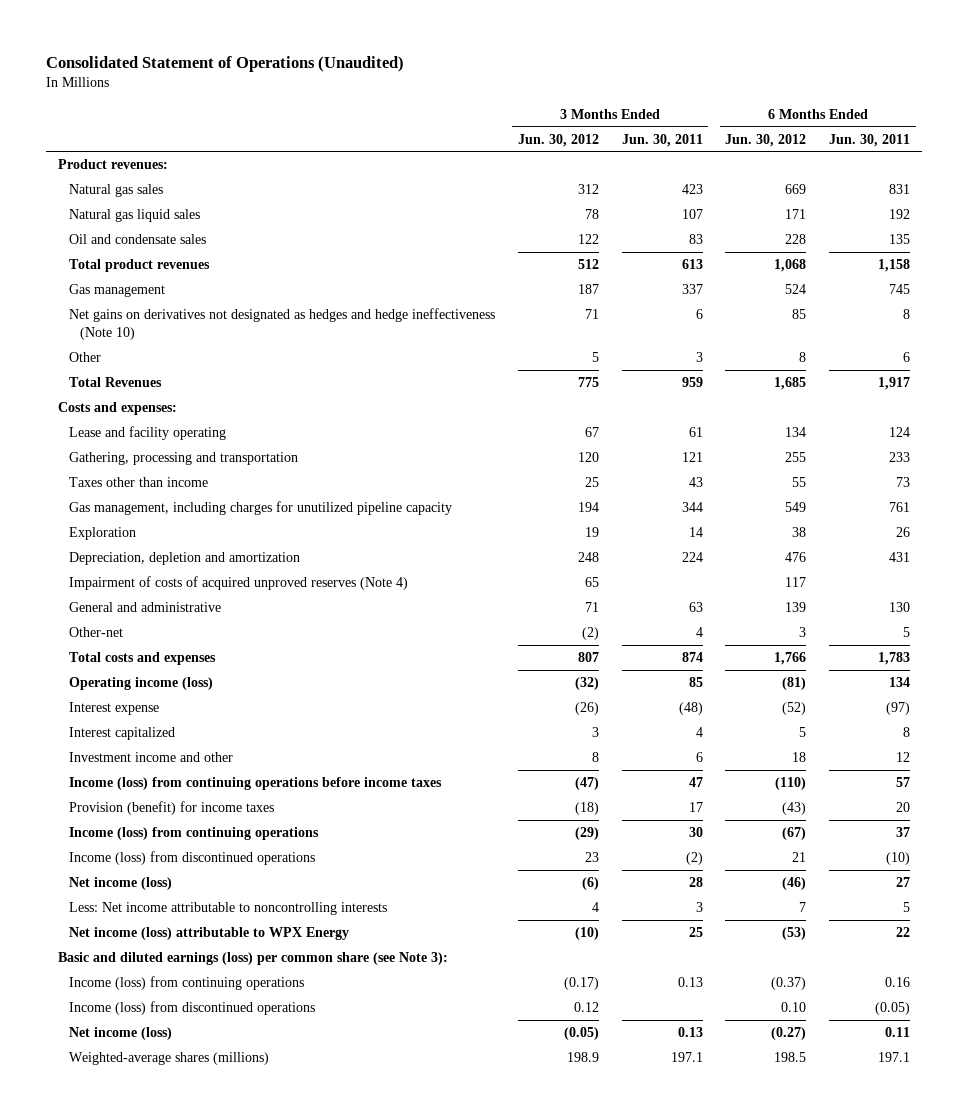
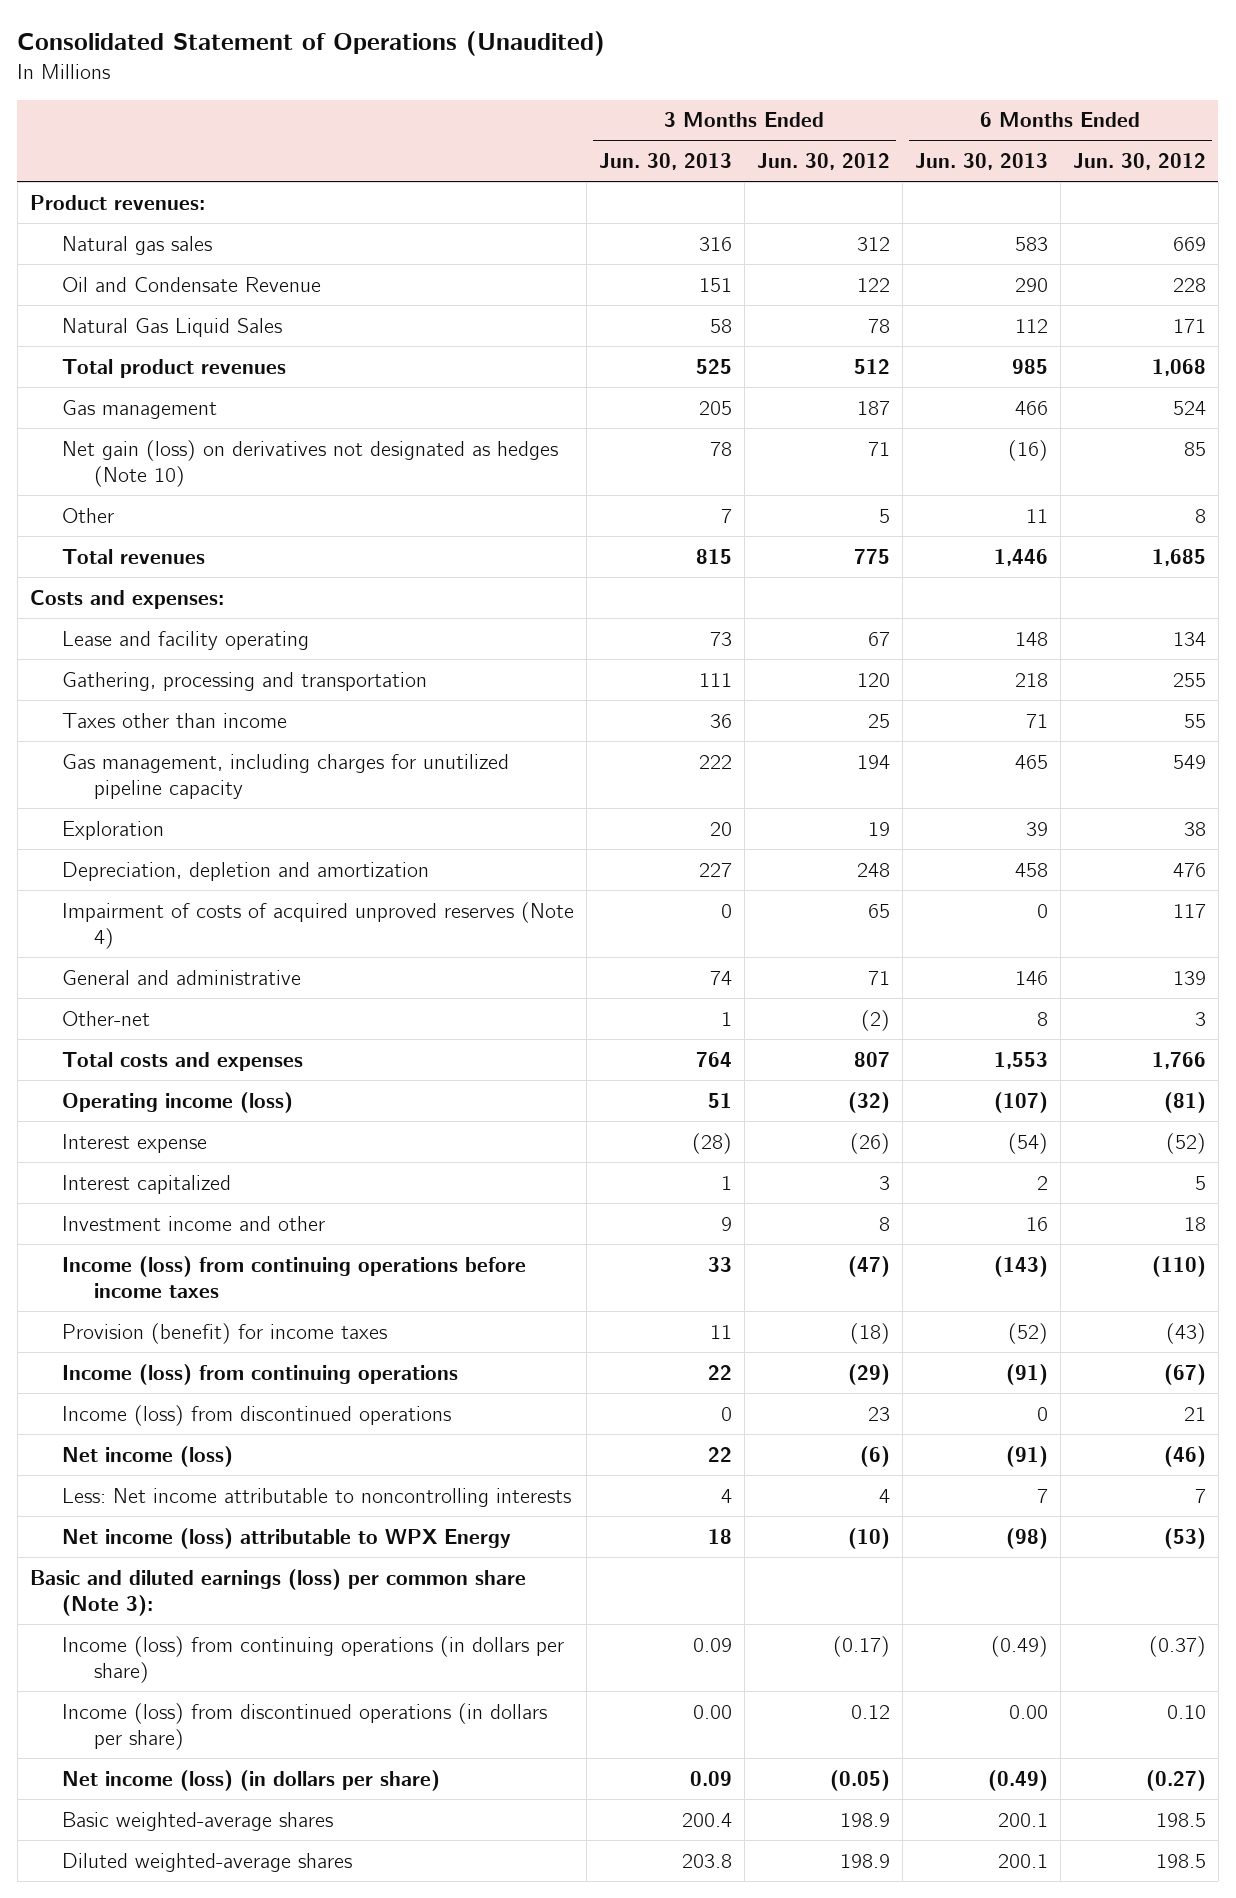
- | 3 Months Ended Jun. 30, 2012 | 3 Months Ended Jun. 30, 2011 | 6 Months Ended Jun. 30, 2012 | 6 Months Ended Jun. 30, 2011
+ | 3 Months Ended Jun. 30, 2013 | 3 Months Ended Jun. 30, 2012 | 6 Months Ended Jun. 30, 2013 | 6 Months Ended Jun. 30, 2012
- Natural gas liquid sales | 78 | 107 | 171 | 192
- Oil and condensate sales | 122 | 83 | 228 | 135
+ Oil and Condensate Revenue | 151 | 122 | 290 | 228
+ Natural Gas Liquid Sales | 58 | 78 | 112 | 171
- Net gains on derivatives not designated as hedges and hedge ineffectiveness (Note 10) | 71 | 6 | 85 | 8
+ Net gain (loss) on derivatives not designated as hedges (Note 10) | 78 | 71 | (16) | 85
- Total Revenues | 775 | 959 | 1,685 | 1,917
+ Total revenues | 815 | 775 | 1,446 | 1,685
- Basic and diluted earnings (loss) per common share (see Note 3):
- Income (loss) from continuing operations | (0.17) | 0.13 | (0.37) | 0.16
- Income (loss) from discontinued operations | 0.12 | | 0.10 | (0.05)
- Net income (loss) | (0.05) | 0.13 | (0.27) | 0.11
- Weighted-average shares (millions) | 198.9 | 197.1 | 198.5 | 197.1
+ Basic and diluted earnings (loss) per common share (Note 3):
+ Income (loss) from continuing operations (in dollars per share) | 0.09 | (0.17) | (0.49) | (0.37)
+ Income (loss) from discontinued operations (in dollars per share) | 0.00 | 0.12 | 0.00 | 0.10
+ Net income (loss) (in dollars per share) | 0.09 | (0.05) | (0.49) | (0.27)
+ Basic weighted-average shares | 200.4 | 198.9 | 200.1 | 198.5
+ Diluted weighted-average shares | 203.8 | 198.9 | 200.1 | 198.5

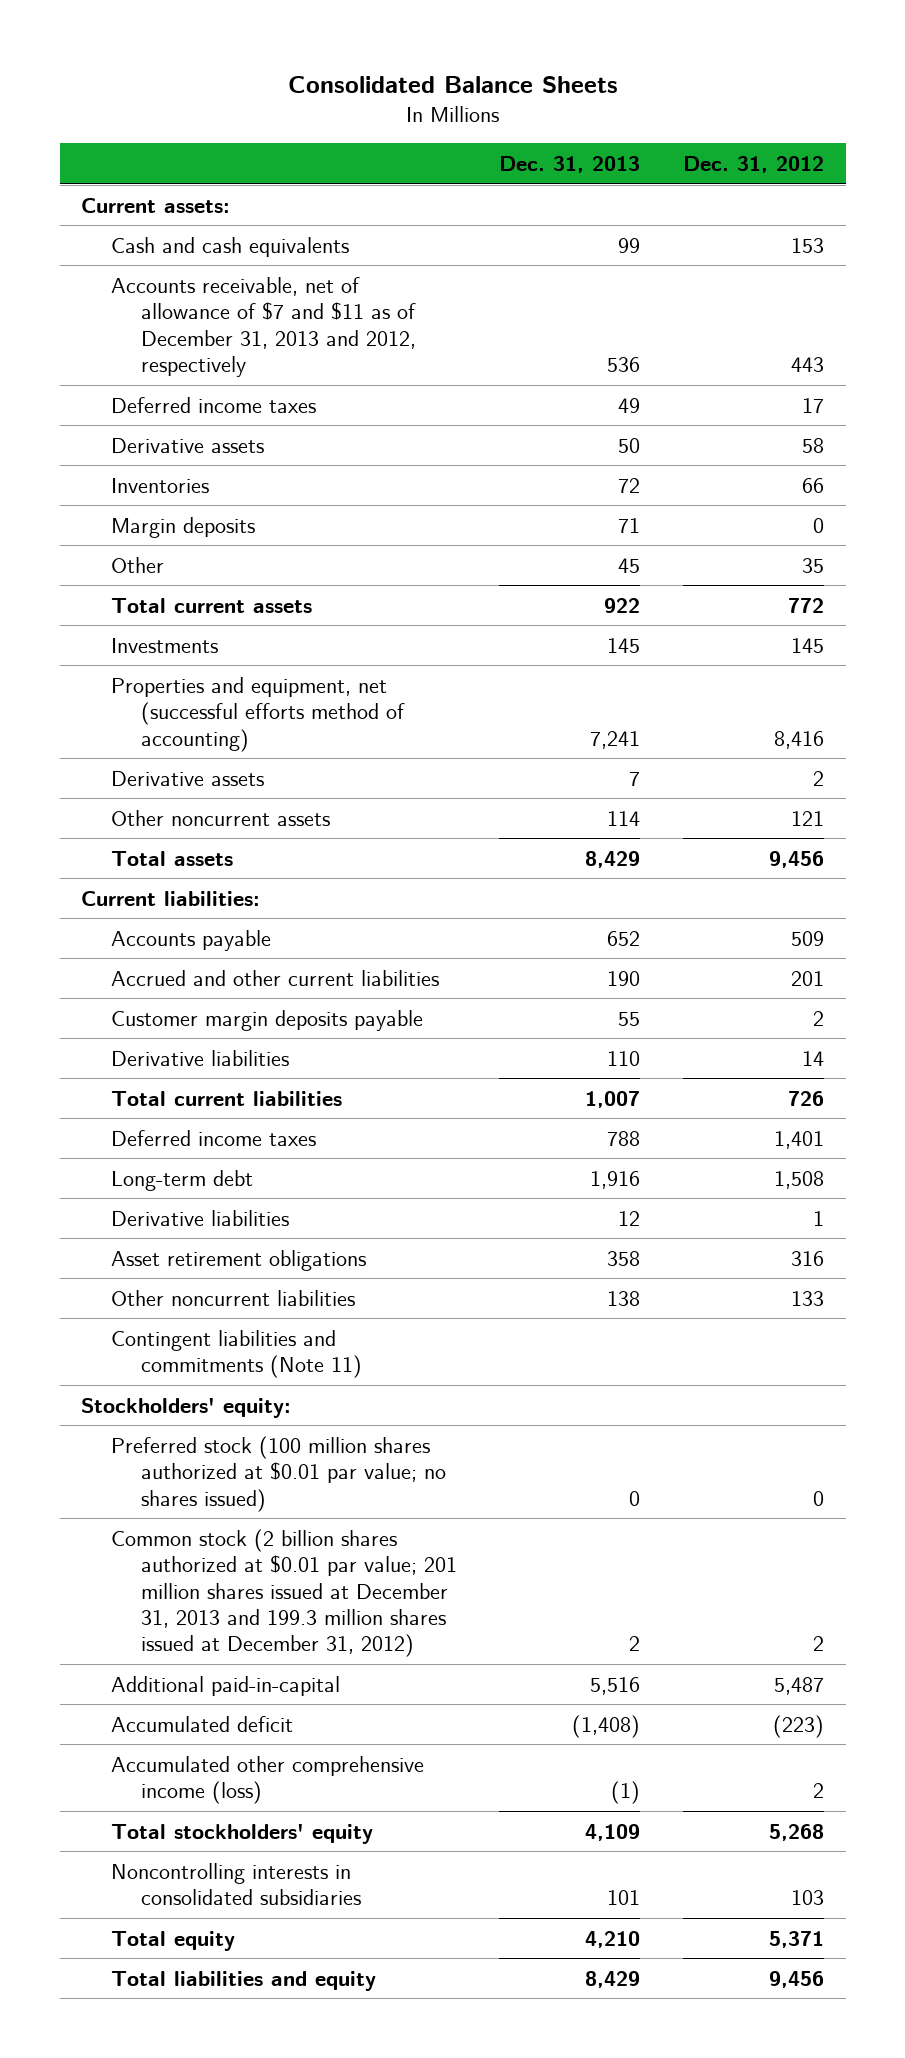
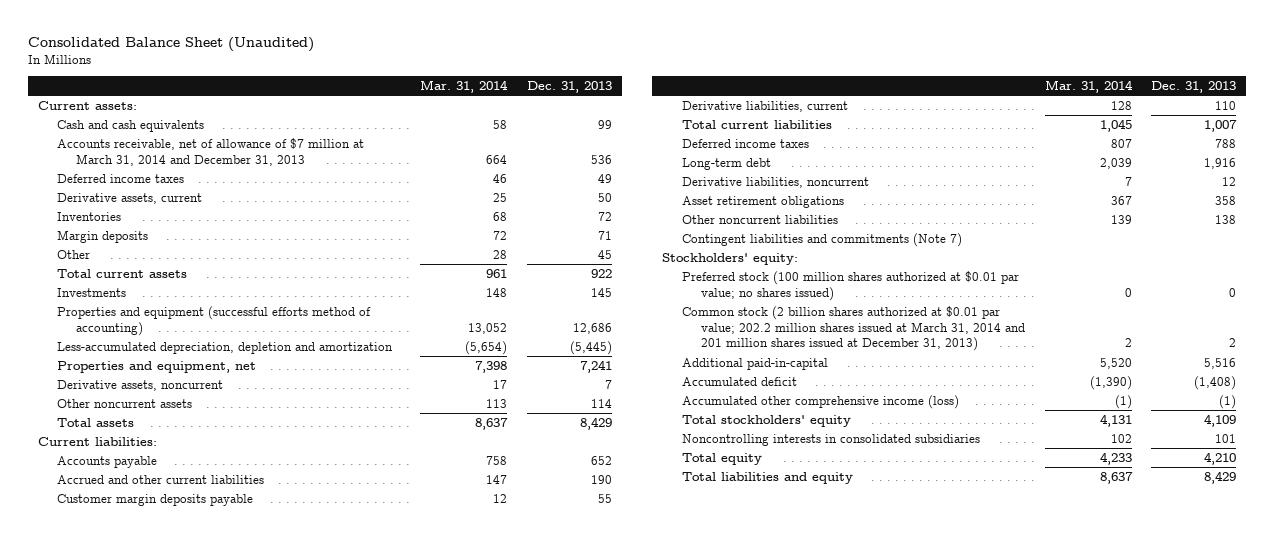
- Consolidated Balance Sheets
+ Consolidated Balance Sheet (Unaudited)
- | Dec. 31, 2013 | Dec. 31, 2012
+ | Mar. 31, 2014 | Dec. 31, 2013
- Accounts receivable, net of allowance of $7 and $11 as of December 31, 2013 and 2012, respectively | 536 | 443
+ Accounts receivable, net of allowance of $7 million at March 31, 2014 and December 31, 2013 | 664 | 536
- Derivative assets | 50 | 58
+ Derivative assets, current | 25 | 50
- Properties and equipment, net (successful efforts method of accounting) | 7,241 | 8,416
- Derivative assets | 7 | 2
+ Properties and equipment (successful efforts method of accounting) | 13,052 | 12,686
+ Less-accumulated depreciation, depletion and amortization | (5,654) | (5,445)
+ Properties and equipment, net | 7,398 | 7,241
+ Derivative assets, noncurrent | 17 | 7
- Derivative liabilities | 110 | 14
+ Derivative liabilities, current | 128 | 110
- Derivative liabilities | 12 | 1
+ Derivative liabilities, noncurrent | 7 | 12
- Contingent liabilities and commitments (Note 11)
+ Contingent liabilities and commitments (Note 7)
- Common stock (2 billion shares authorized at $0.01 par value; 201 million shares issued at December 31, 2013 and 199.3 million shares issued at December 31, 2012) | 2 | 2
+ Common stock (2 billion shares authorized at $0.01 par value; 202.2 million shares issued at March 31, 2014 and 201 million shares issued at December 31, 2013) | 2 | 2

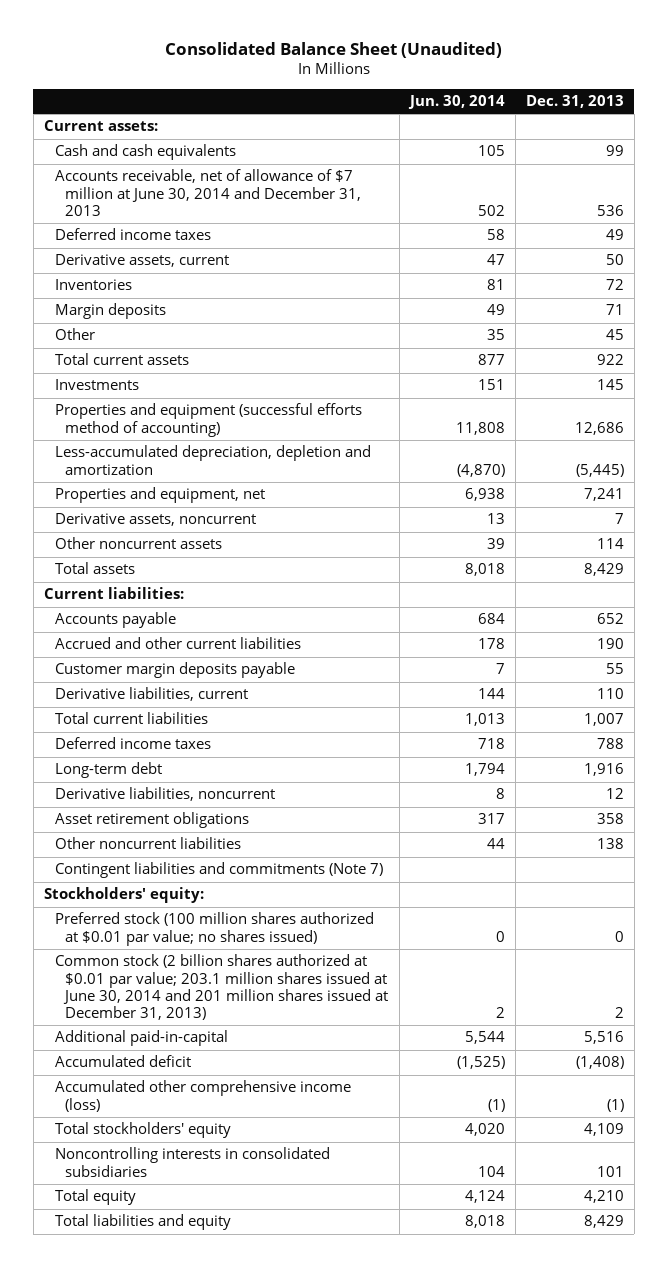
- | Mar. 31, 2014 | Dec. 31, 2013
+ | Jun. 30, 2014 | Dec. 31, 2013
- Accounts receivable, net of allowance of $7 million at March 31, 2014 and December 31, 2013 | 664 | 536
+ Accounts receivable, net of allowance of $7 million at June 30, 2014 and December 31, 2013 | 502 | 536
- Common stock (2 billion shares authorized at $0.01 par value; 202.2 million shares issued at March 31, 2014 and 201 million shares issued at December 31, 2013) | 2 | 2
+ Common stock (2 billion shares authorized at $0.01 par value; 203.1 million shares issued at June 30, 2014 and 201 million shares issued at December 31, 2013) | 2 | 2

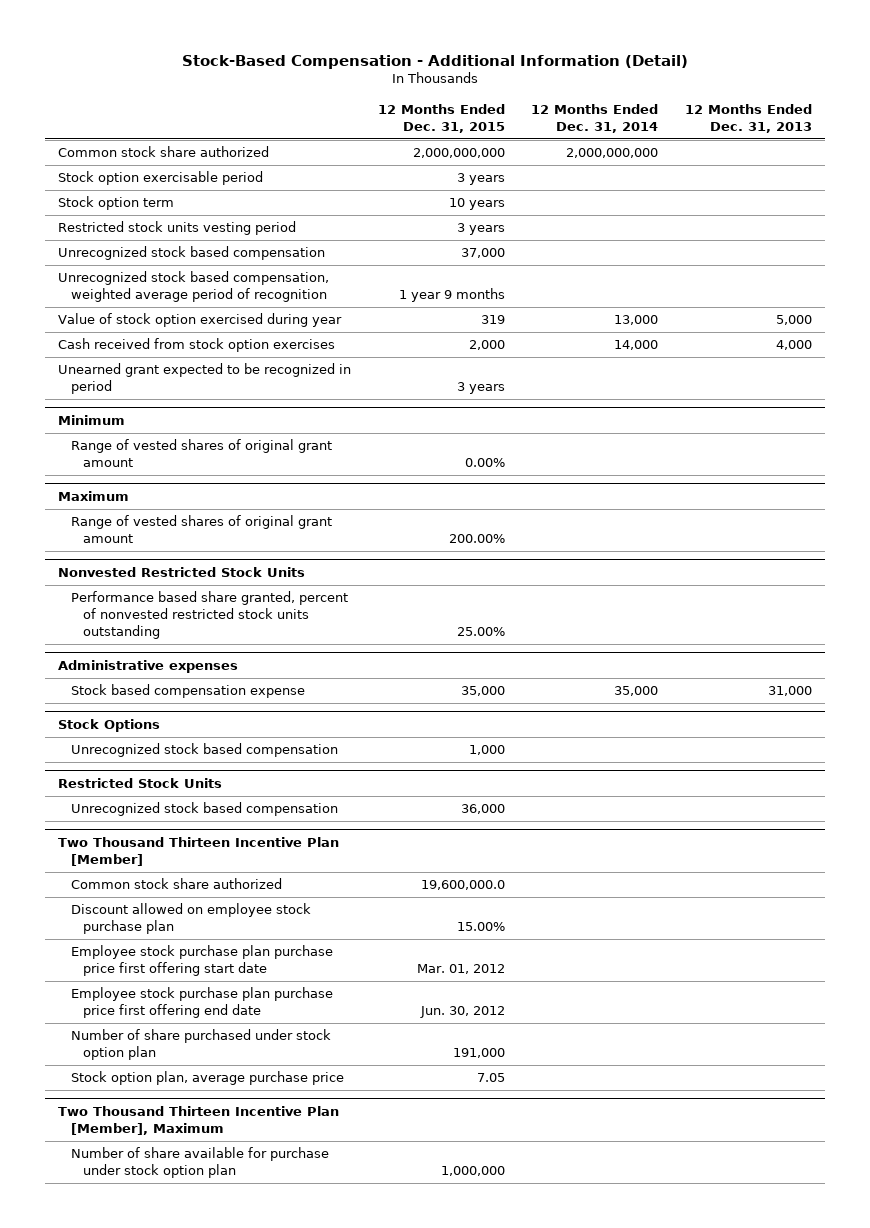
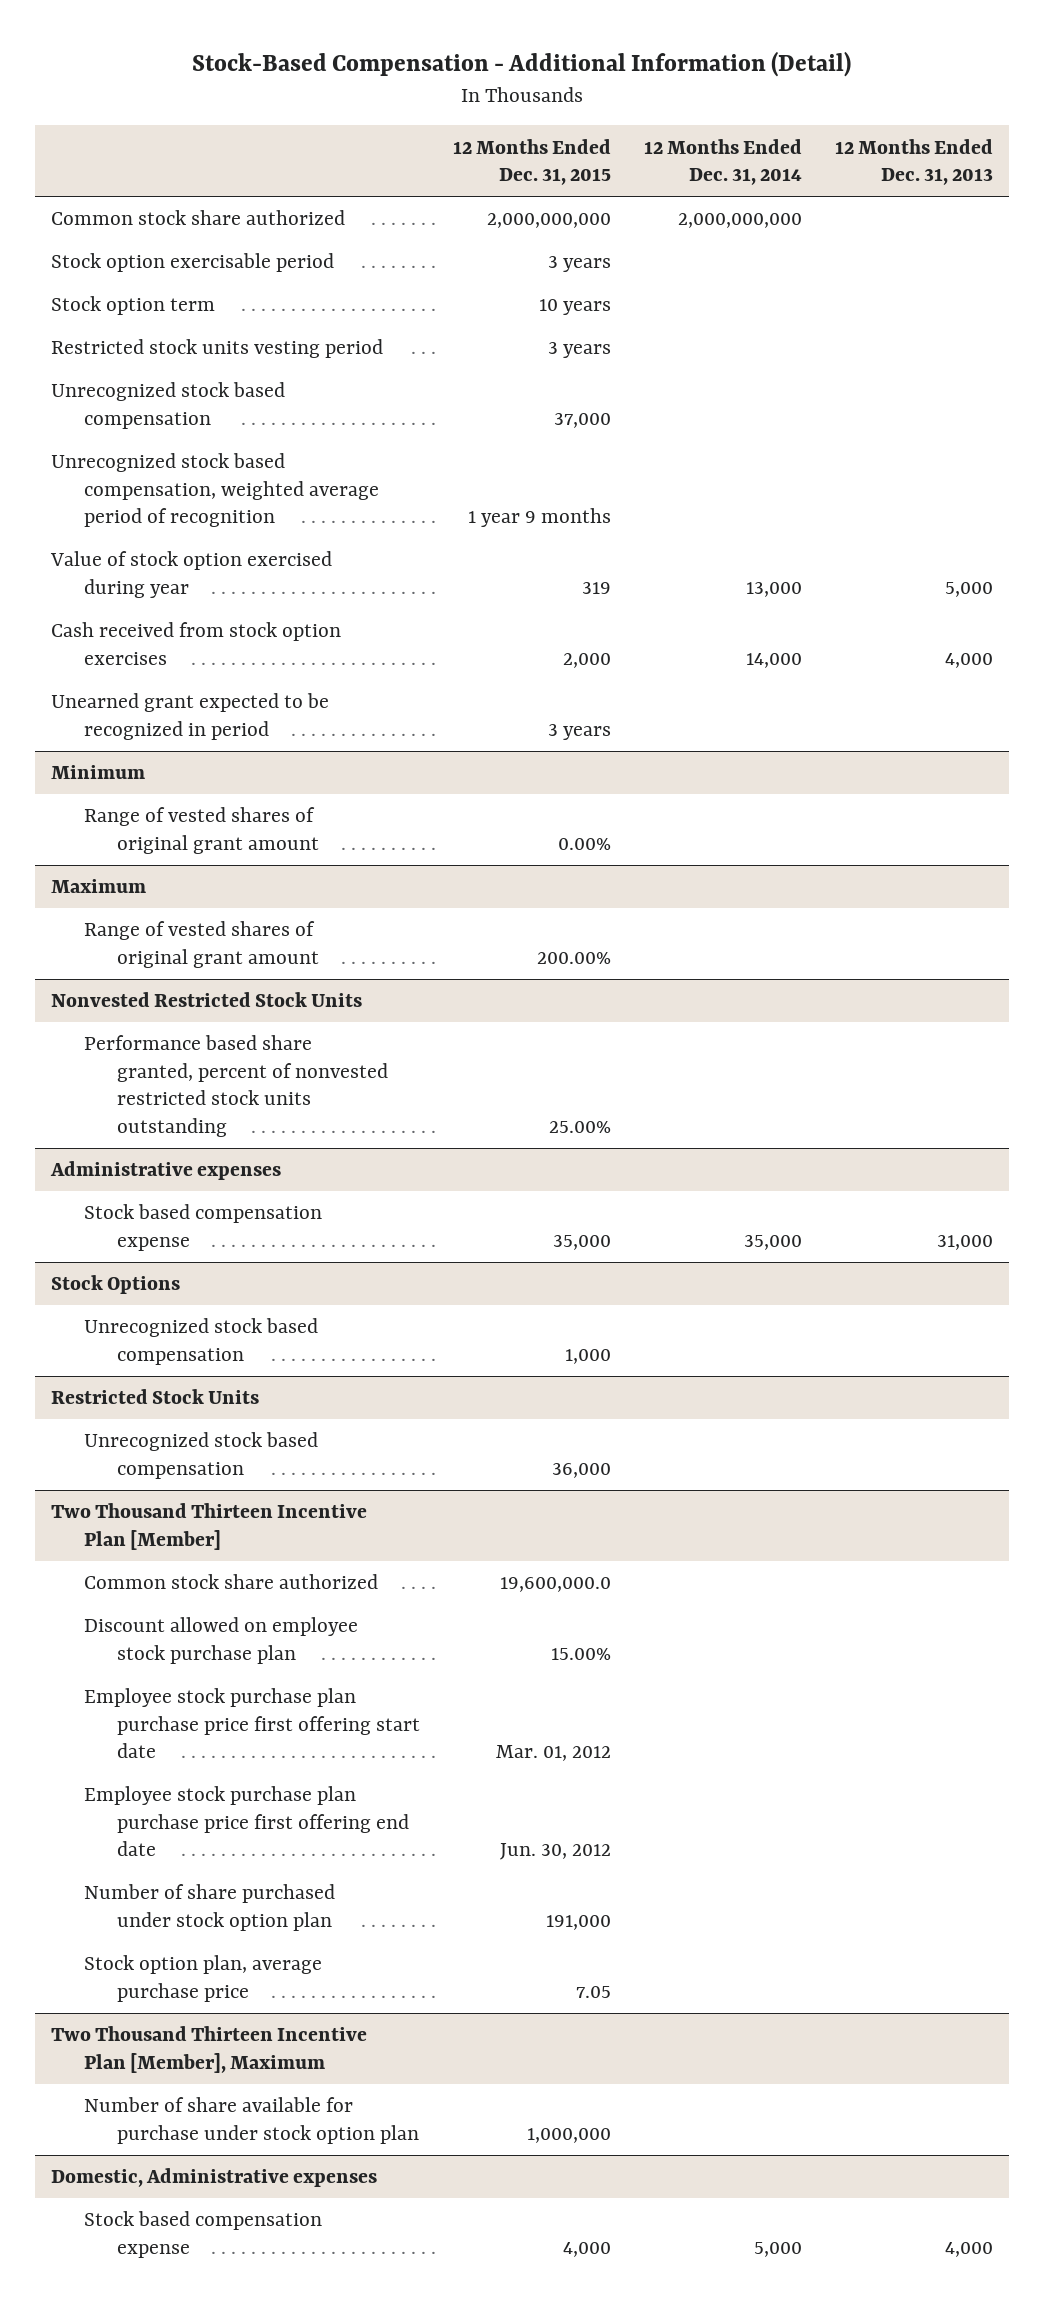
+ Domestic, Administrative expenses
+ Stock based compensation expense | 4,000 | 5,000 | 4,000

